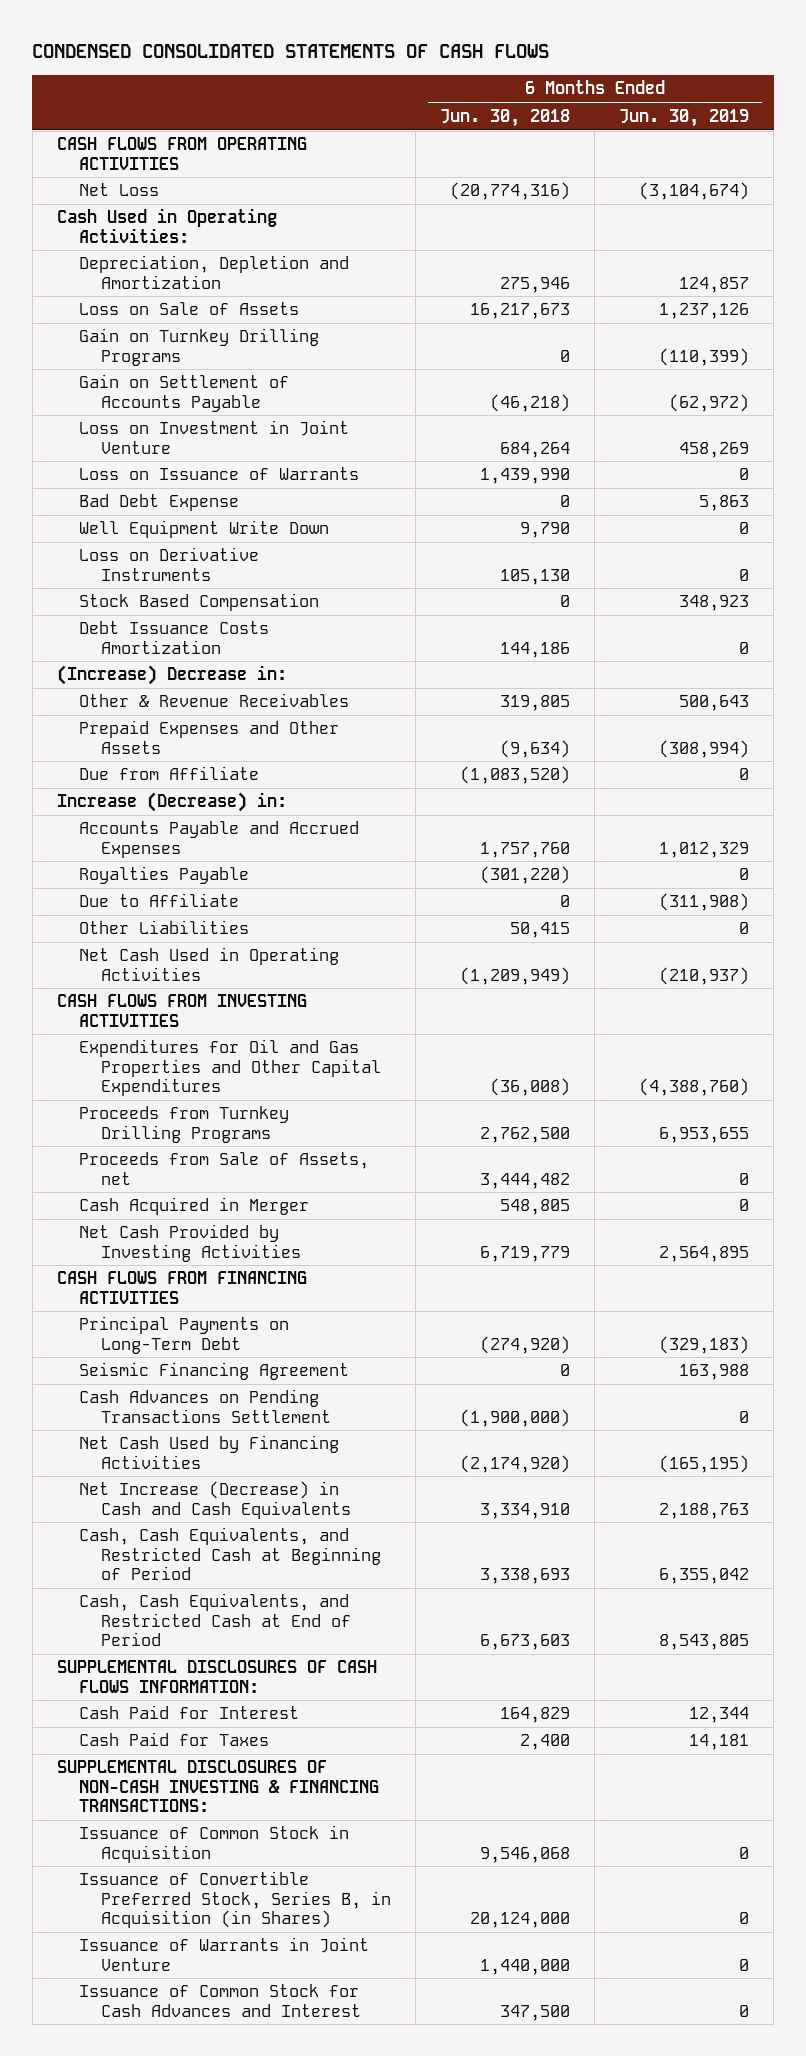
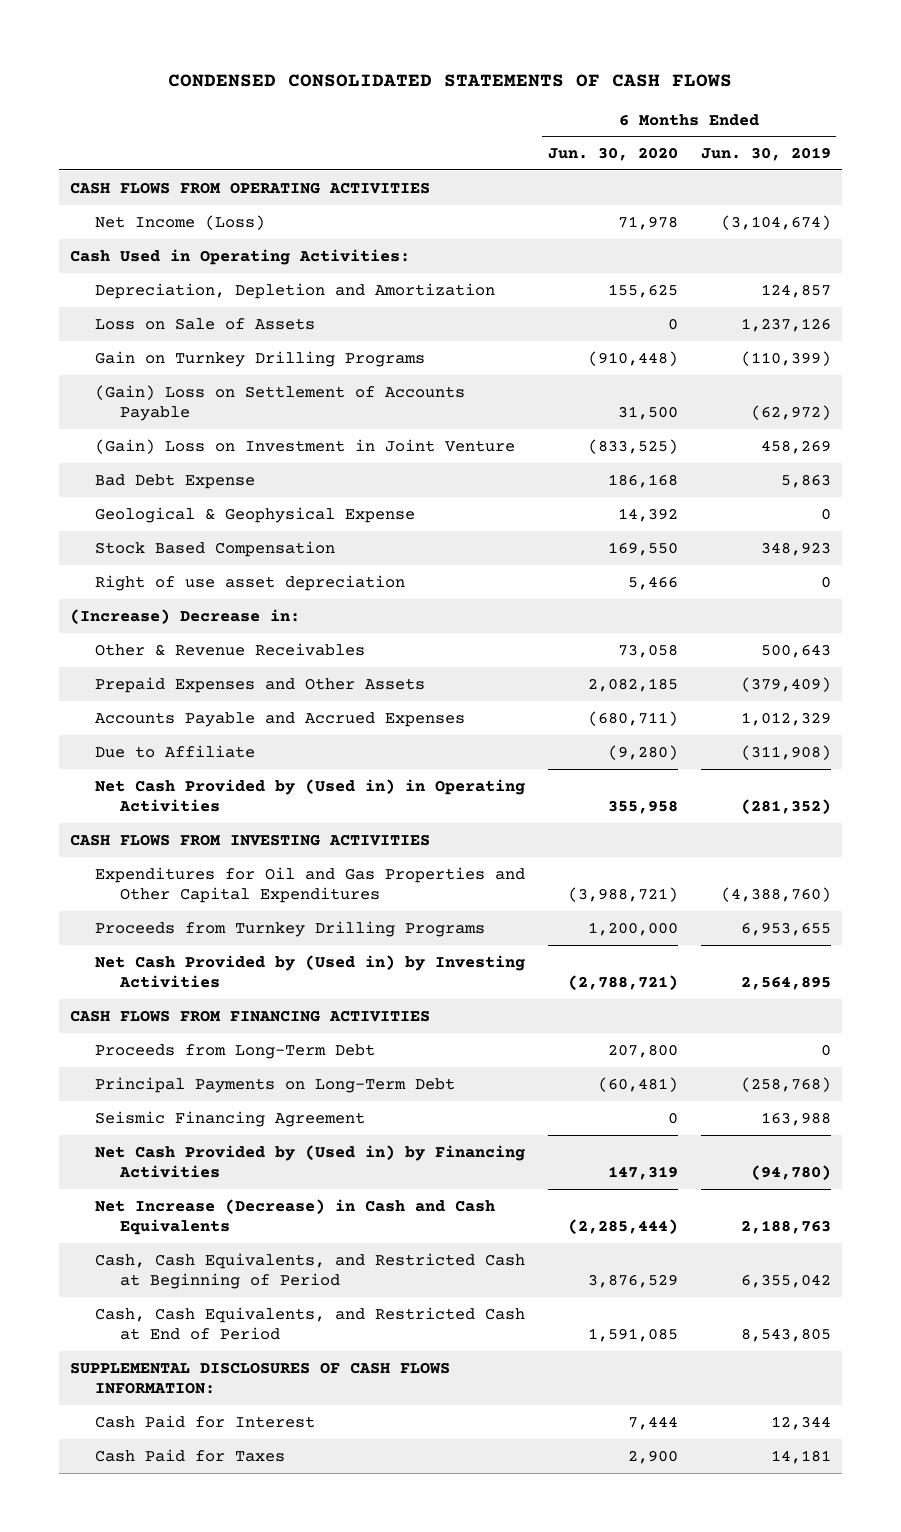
- | 6 Months Ended Jun. 30, 2018 | 6 Months Ended Jun. 30, 2019
+ | 6 Months Ended Jun. 30, 2020 | 6 Months Ended Jun. 30, 2019
- Net Loss | (20,774,316) | (3,104,674)
+ Net Income (Loss) | 71,978 | (3,104,674)
- Gain on Settlement of Accounts Payable | (46,218) | (62,972)
- Loss on Investment in Joint Venture | 684,264 | 458,269
- Loss on Issuance of Warrants | 1,439,990 | 0
+ (Gain) Loss on Settlement of Accounts Payable | 31,500 | (62,972)
+ (Gain) Loss on Investment in Joint Venture | (833,525) | 458,269
- Well Equipment Write Down | 9,790 | 0
- Loss on Derivative Instruments | 105,130 | 0
+ Geological & Geophysical Expense | 14,392 | 0
- Debt Issuance Costs Amortization | 144,186 | 0
+ Right of use asset depreciation | 5,466 | 0
- Prepaid Expenses and Other Assets | (9,634) | (308,994)
- Due from Affiliate | (1,083,520) | 0
- Increase (Decrease) in:
+ Prepaid Expenses and Other Assets | 2,082,185 | (379,409)
- Royalties Payable | (301,220) | 0
- Other Liabilities | 50,415 | 0
- Net Cash Used in Operating Activities | (1,209,949) | (210,937)
+ Net Cash Provided by (Used in) in Operating Activities | 355,958 | (281,352)
- Proceeds from Sale of Assets, net | 3,444,482 | 0
- Cash Acquired in Merger | 548,805 | 0
- Net Cash Provided by Investing Activities | 6,719,779 | 2,564,895
+ Net Cash Provided by (Used in) by Investing Activities | (2,788,721) | 2,564,895
- Principal Payments on Long-Term Debt | (274,920) | (329,183)
+ Proceeds from Long-Term Debt | 207,800 | 0
+ Principal Payments on Long-Term Debt | (60,481) | (258,768)
- Cash Advances on Pending Transactions Settlement | (1,900,000) | 0
- Net Cash Used by Financing Activities | (2,174,920) | (165,195)
+ Net Cash Provided by (Used in) by Financing Activities | 147,319 | (94,780)
- SUPPLEMENTAL DISCLOSURES OF NON-CASH INVESTING & FINANCING TRANSACTIONS:
- Issuance of Common Stock in Acquisition | 9,546,068 | 0
- Issuance of Convertible Preferred Stock, Series B, in Acquisition (in Shares) | 20,124,000 | 0
- Issuance of Warrants in Joint Venture | 1,440,000 | 0
- Issuance of Common Stock for Cash Advances and Interest | 347,500 | 0

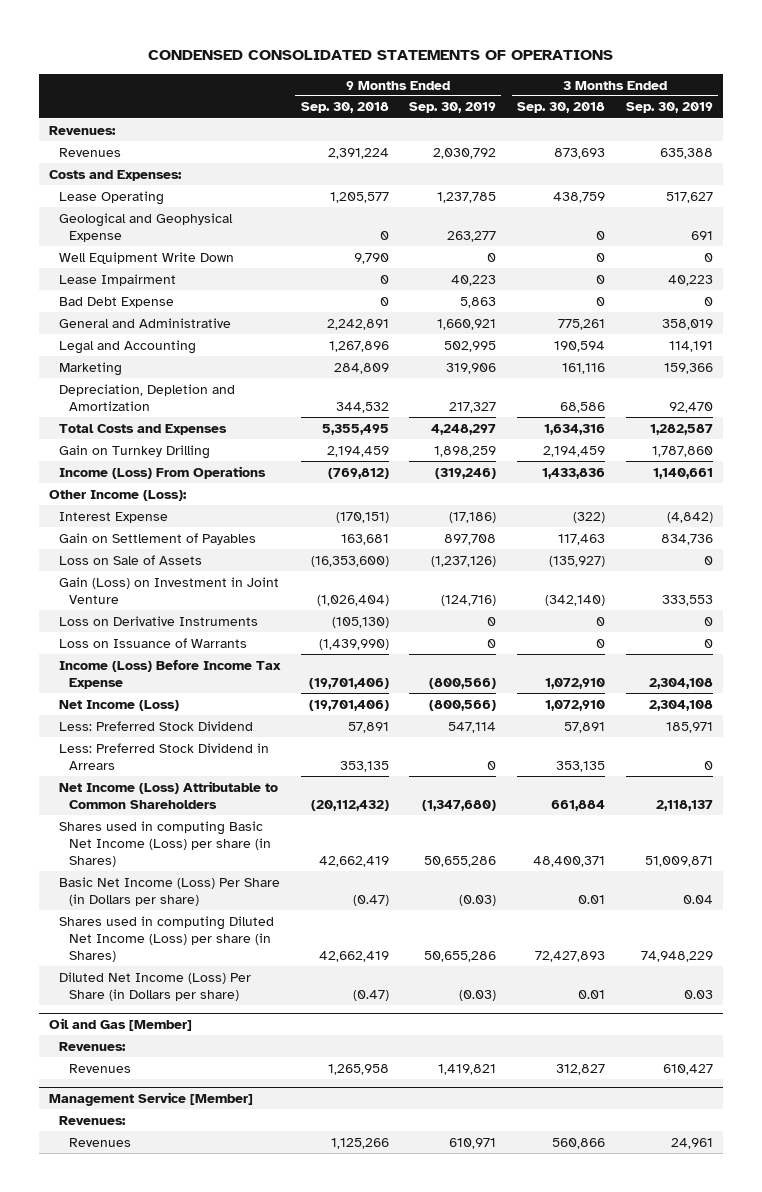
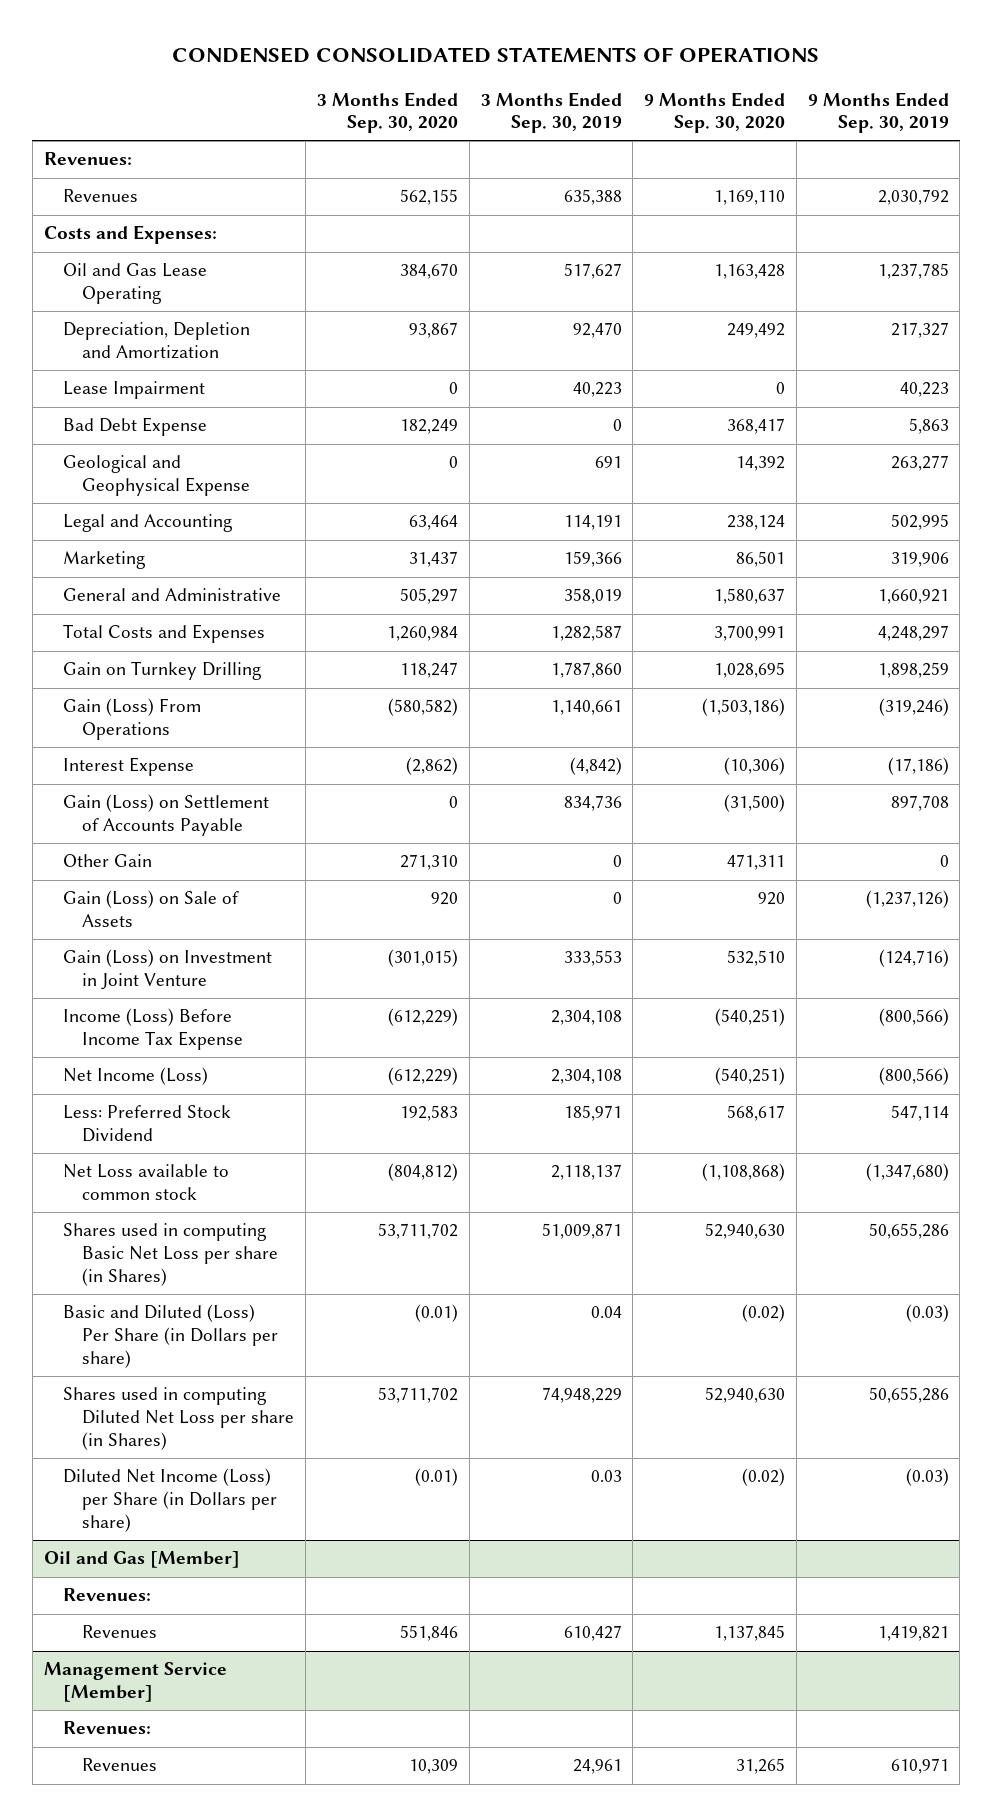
- | 9 Months Ended Sep. 30, 2018 | 9 Months Ended Sep. 30, 2019 | 3 Months Ended Sep. 30, 2018 | 3 Months Ended Sep. 30, 2019
+ | 3 Months Ended Sep. 30, 2020 | 3 Months Ended Sep. 30, 2019 | 9 Months Ended Sep. 30, 2020 | 9 Months Ended Sep. 30, 2019
- Lease Operating | 1,205,577 | 1,237,785 | 438,759 | 517,627
- Well Equipment Write Down | 9,790 | 0 | 0 | 0
+ Oil and Gas Lease Operating | 384,670 | 517,627 | 1,163,428 | 1,237,785
moved up: Depreciation, Depletion and Amortization | 93,867 | 92,470 | 249,492 | 217,327
moved down: Geological and Geophysical Expense | 0 | 691 | 14,392 | 263,277
moved down: General and Administrative | 505,297 | 358,019 | 1,580,637 | 1,660,921
- Income (Loss) From Operations | (769,812) | (319,246) | 1,433,836 | 1,140,661
- Other Income (Loss):
+ Gain (Loss) From Operations | (580,582) | 1,140,661 | (1,503,186) | (319,246)
- Gain on Settlement of Payables | 163,681 | 897,708 | 117,463 | 834,736
- Loss on Sale of Assets | (16,353,600) | (1,237,126) | (135,927) | 0
+ Gain (Loss) on Settlement of Accounts Payable | 0 | 834,736 | (31,500) | 897,708
+ Other Gain | 271,310 | 0 | 471,311 | 0
+ Gain (Loss) on Sale of Assets | 920 | 0 | 920 | (1,237,126)
- Loss on Derivative Instruments | (105,130) | 0 | 0 | 0
- Loss on Issuance of Warrants | (1,439,990) | 0 | 0 | 0
- Less: Preferred Stock Dividend in Arrears | 353,135 | 0 | 353,135 | 0
- Net Income (Loss) Attributable to Common Shareholders | (20,112,432) | (1,347,680) | 661,884 | 2,118,137
- Shares used in computing Basic Net Income (Loss) per share (in Shares) | 42,662,419 | 50,655,286 | 48,400,371 | 51,009,871
- Basic Net Income (Loss) Per Share (in Dollars per share) | (0.47) | (0.03) | 0.01 | 0.04
- Shares used in computing Diluted Net Income (Loss) per share (in Shares) | 42,662,419 | 50,655,286 | 72,427,893 | 74,948,229
- Diluted Net Income (Loss) Per Share (in Dollars per share) | (0.47) | (0.03) | 0.01 | 0.03
+ Net Loss available to common stock | (804,812) | 2,118,137 | (1,108,868) | (1,347,680)
+ Shares used in computing Basic Net Loss per share (in Shares) | 53,711,702 | 51,009,871 | 52,940,630 | 50,655,286
+ Basic and Diluted (Loss) Per Share (in Dollars per share) | (0.01) | 0.04 | (0.02) | (0.03)
+ Shares used in computing Diluted Net Loss per share (in Shares) | 53,711,702 | 74,948,229 | 52,940,630 | 50,655,286
+ Diluted Net Income (Loss) per Share (in Dollars per share) | (0.01) | 0.03 | (0.02) | (0.03)

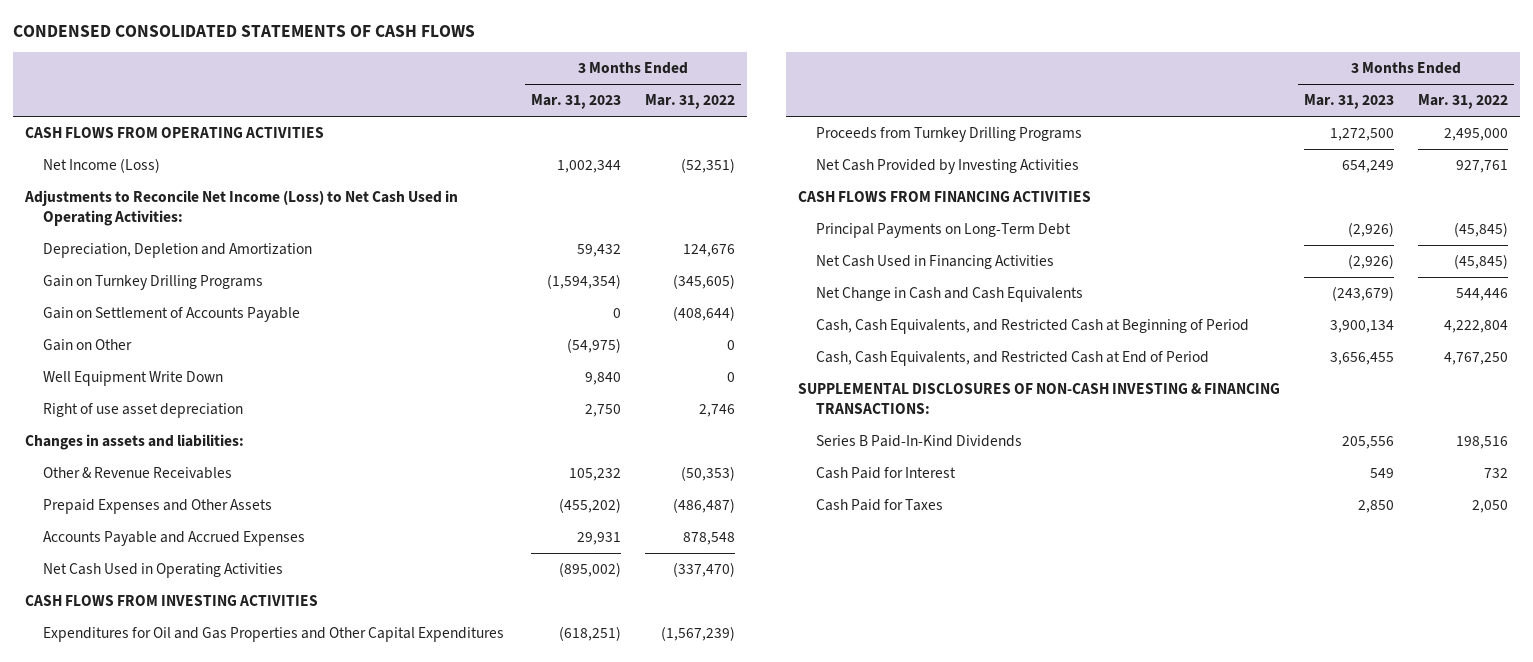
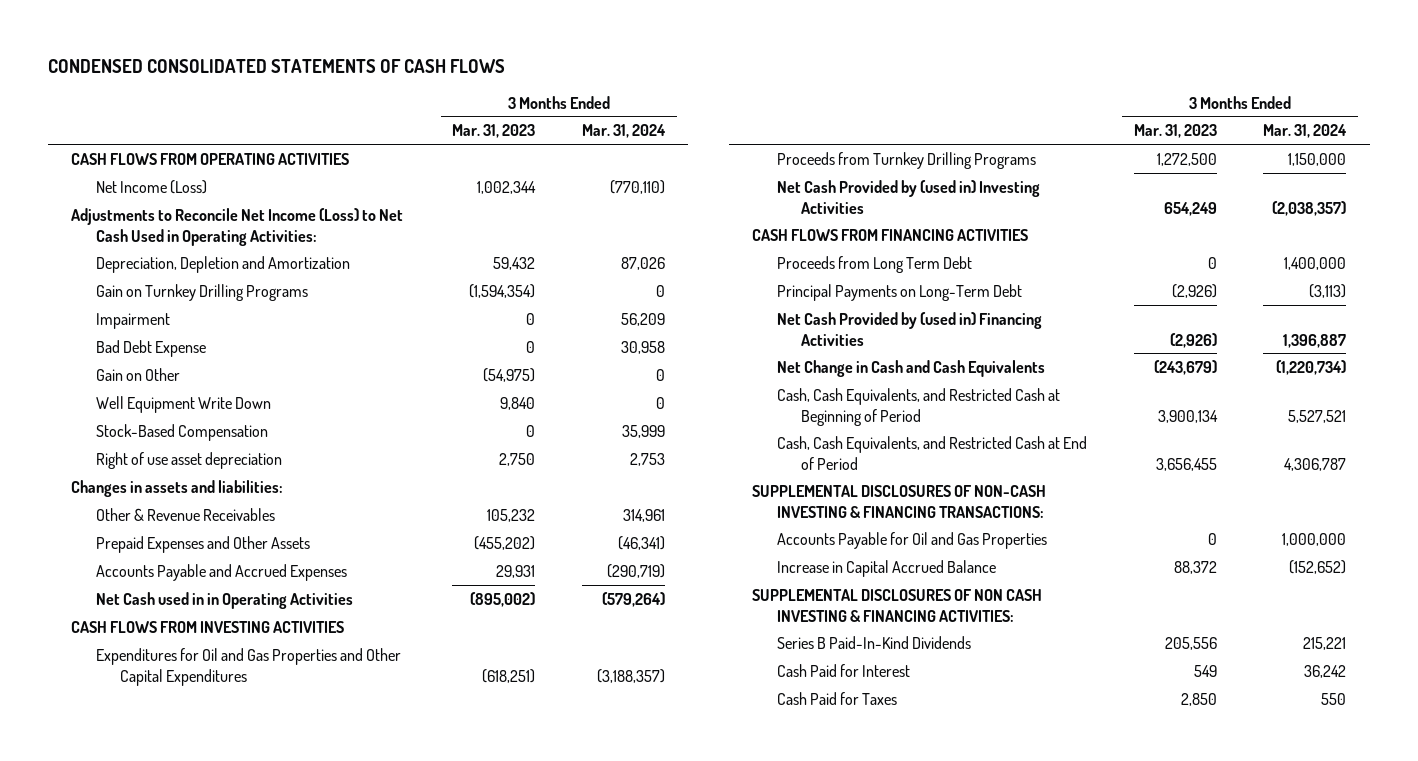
- | 3 Months Ended Mar. 31, 2023 | 3 Months Ended Mar. 31, 2022
+ | 3 Months Ended Mar. 31, 2023 | 3 Months Ended Mar. 31, 2024
- Gain on Settlement of Accounts Payable | 0 | (408,644)
+ Impairment | 0 | 56,209
+ Bad Debt Expense | 0 | 30,958
+ Stock-Based Compensation | 0 | 35,999
- Net Cash Used in Operating Activities | (895,002) | (337,470)
+ Net Cash used in in Operating Activities | (895,002) | (579,264)
- Net Cash Provided by Investing Activities | 654,249 | 927,761
+ Net Cash Provided by (used in) Investing Activities | 654,249 | (2,038,357)
+ Proceeds from Long Term Debt | 0 | 1,400,000
- Net Cash Used in Financing Activities | (2,926) | (45,845)
+ Net Cash Provided by (used in) Financing Activities | (2,926) | 1,396,887
+ Accounts Payable for Oil and Gas Properties | 0 | 1,000,000
+ Increase in Capital Accrued Balance | 88,372 | (152,652)
+ SUPPLEMENTAL DISCLOSURES OF NON CASH INVESTING & FINANCING ACTIVITIES:

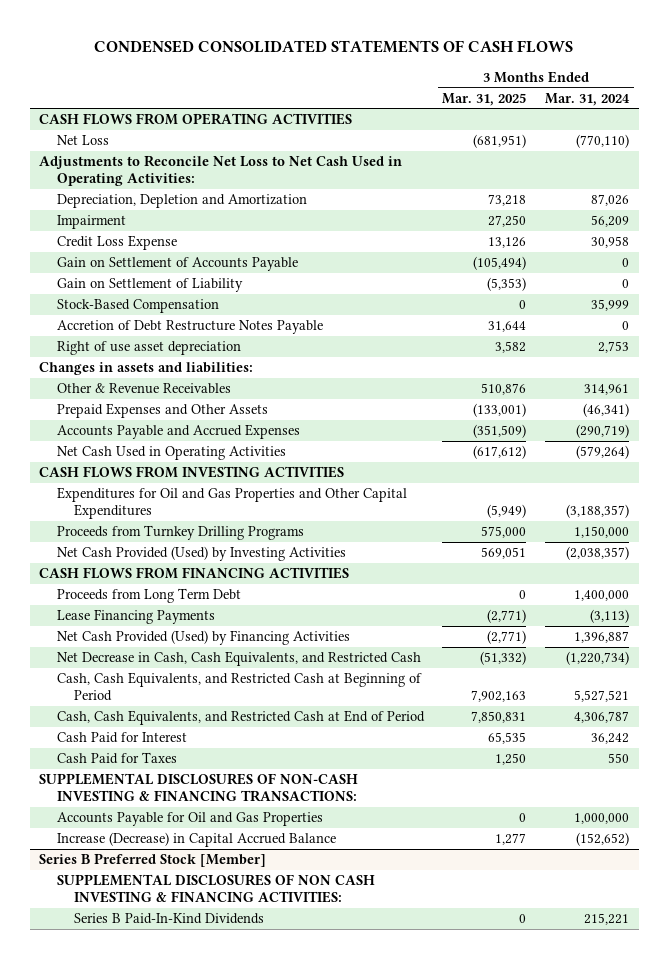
- | 3 Months Ended Mar. 31, 2023 | 3 Months Ended Mar. 31, 2024
+ | 3 Months Ended Mar. 31, 2025 | 3 Months Ended Mar. 31, 2024
- Net Income (Loss) | 1,002,344 | (770,110)
- Adjustments to Reconcile Net Income (Loss) to Net Cash Used in Operating Activities:
+ Net Loss | (681,951) | (770,110)
+ Adjustments to Reconcile Net Loss to Net Cash Used in Operating Activities:
- Gain on Turnkey Drilling Programs | (1,594,354) | 0
- Bad Debt Expense | 0 | 30,958
- Gain on Other | (54,975) | 0
- Well Equipment Write Down | 9,840 | 0
+ Credit Loss Expense | 13,126 | 30,958
+ Gain on Settlement of Accounts Payable | (105,494) | 0
+ Gain on Settlement of Liability | (5,353) | 0
+ Accretion of Debt Restructure Notes Payable | 31,644 | 0
- Net Cash used in in Operating Activities | (895,002) | (579,264)
+ Net Cash Used in Operating Activities | (617,612) | (579,264)
- Net Cash Provided by (used in) Investing Activities | 654,249 | (2,038,357)
+ Net Cash Provided (Used) by Investing Activities | 569,051 | (2,038,357)
- Principal Payments on Long-Term Debt | (2,926) | (3,113)
- Net Cash Provided by (used in) Financing Activities | (2,926) | 1,396,887
- Net Change in Cash and Cash Equivalents | (243,679) | (1,220,734)
+ Lease Financing Payments | (2,771) | (3,113)
+ Net Cash Provided (Used) by Financing Activities | (2,771) | 1,396,887
+ Net Decrease in Cash, Cash Equivalents, and Restricted Cash | (51,332) | (1,220,734)
moved up: Cash Paid for Interest | 65,535 | 36,242
moved up: Cash Paid for Taxes | 1,250 | 550
- Increase in Capital Accrued Balance | 88,372 | (152,652)
+ Increase (Decrease) in Capital Accrued Balance | 1,277 | (152,652)
+ Series B Preferred Stock [Member]

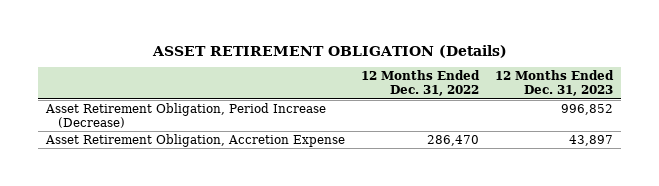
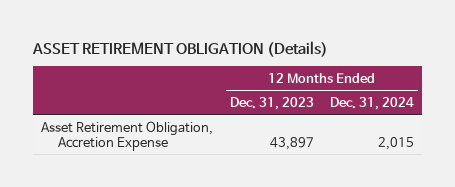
- | 12 Months Ended Dec. 31, 2022 | 12 Months Ended Dec. 31, 2023
+ | 12 Months Ended Dec. 31, 2023 | 12 Months Ended Dec. 31, 2024
- Asset Retirement Obligation, Period Increase (Decrease) | | 996,852

